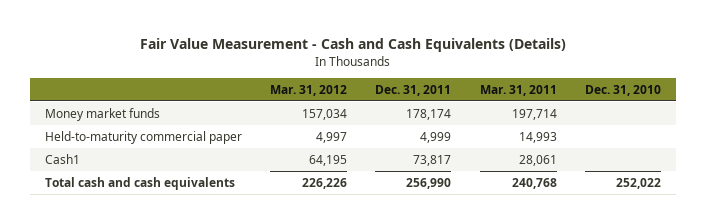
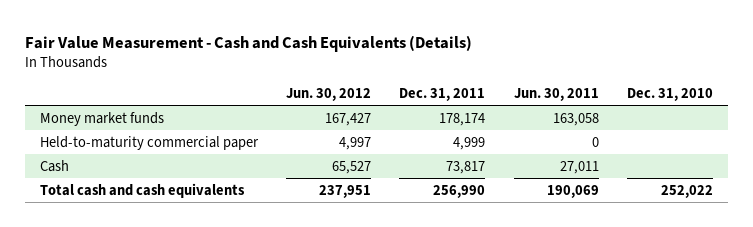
- | Mar. 31, 2012 | Dec. 31, 2011 | Mar. 31, 2011 | Dec. 31, 2010
+ | Jun. 30, 2012 | Dec. 31, 2011 | Jun. 30, 2011 | Dec. 31, 2010
- Cash1 | 64,195 | 73,817 | 28,061 |
+ Cash | 65,527 | 73,817 | 27,011 |

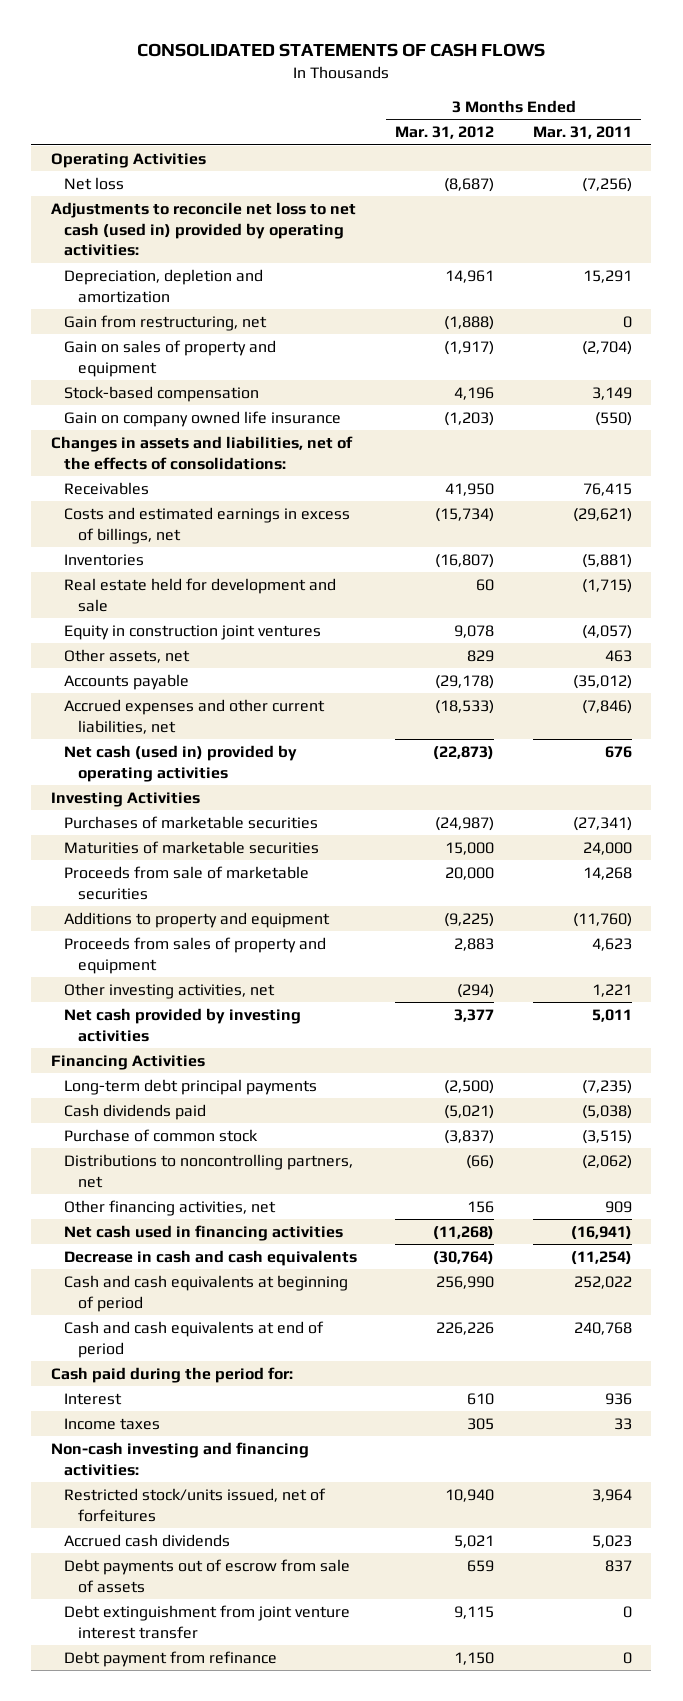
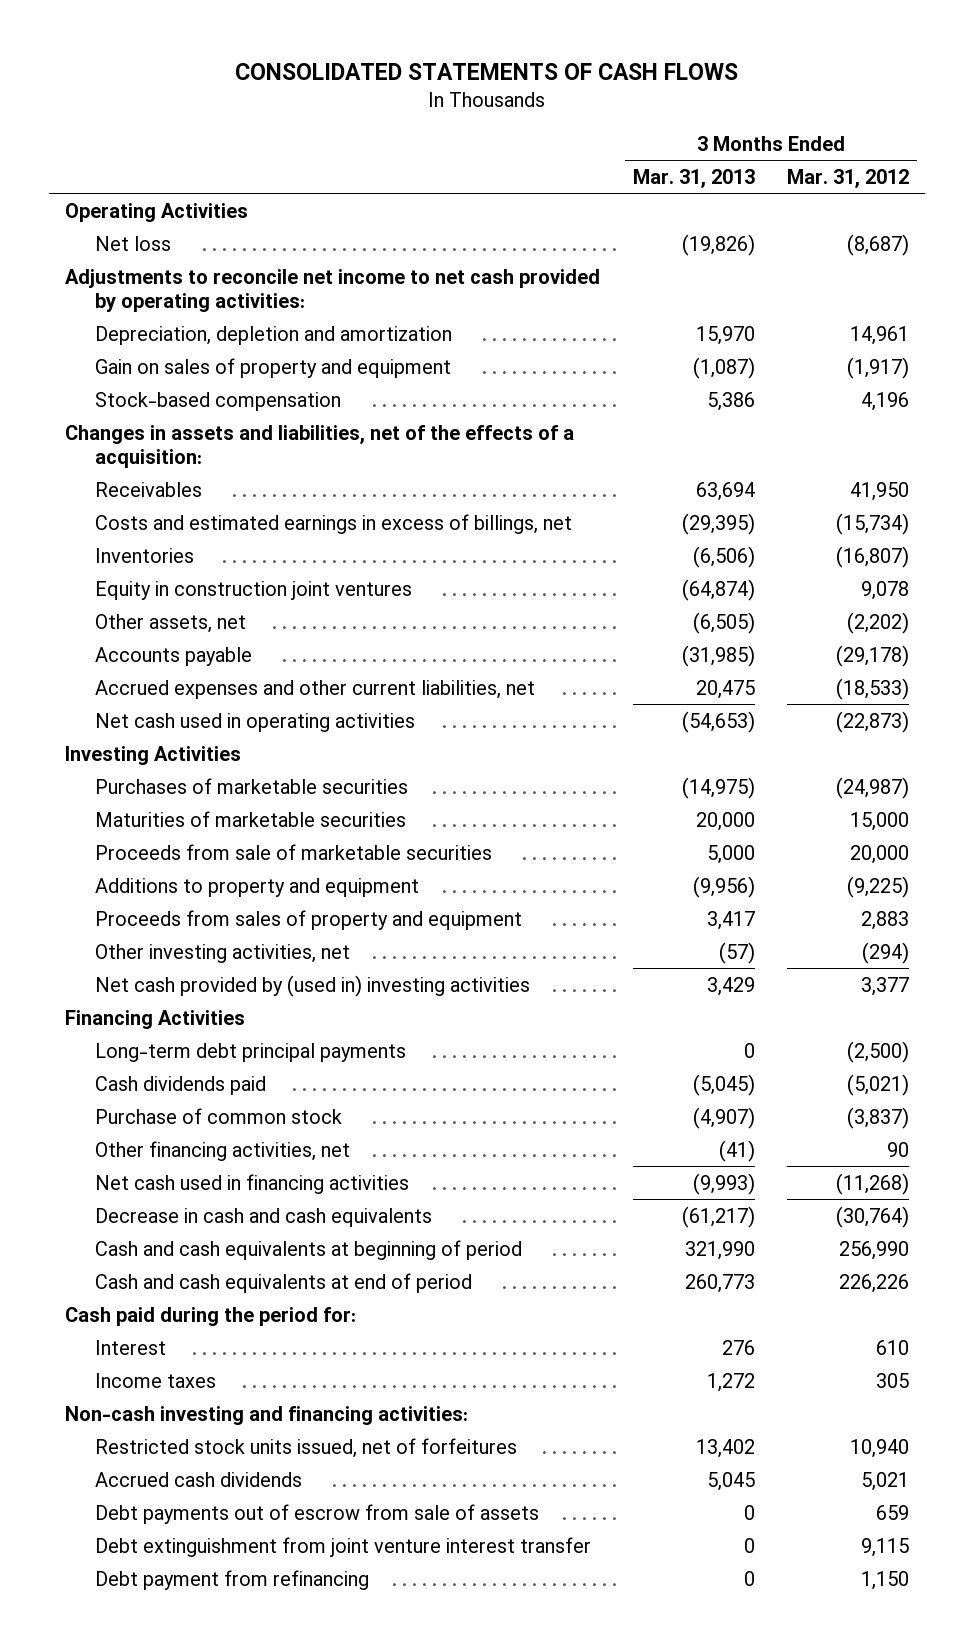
- | 3 Months Ended Mar. 31, 2012 | 3 Months Ended Mar. 31, 2011
+ | 3 Months Ended Mar. 31, 2013 | 3 Months Ended Mar. 31, 2012
- Adjustments to reconcile net loss to net cash (used in) provided by operating activities:
+ Adjustments to reconcile net income to net cash provided by operating activities:
- Gain from restructuring, net | (1,888) | 0
- Gain on company owned life insurance | (1,203) | (550)
- Changes in assets and liabilities, net of the effects of consolidations:
+ Changes in assets and liabilities, net of the effects of a acquisition:
- Real estate held for development and sale | 60 | (1,715)
- Other assets, net | 829 | 463
+ Other assets, net | (6,505) | (2,202)
- Net cash (used in) provided by operating activities | (22,873) | 676
+ Net cash used in operating activities | (54,653) | (22,873)
- Net cash provided by investing activities | 3,377 | 5,011
+ Net cash provided by (used in) investing activities | 3,429 | 3,377
- Distributions to noncontrolling partners, net | (66) | (2,062)
- Other financing activities, net | 156 | 909
+ Other financing activities, net | (41) | 90
- Restricted stock/units issued, net of forfeitures | 10,940 | 3,964
+ Restricted stock units issued, net of forfeitures | 13,402 | 10,940
- Debt payment from refinance | 1,150 | 0
+ Debt payment from refinancing | 0 | 1,150

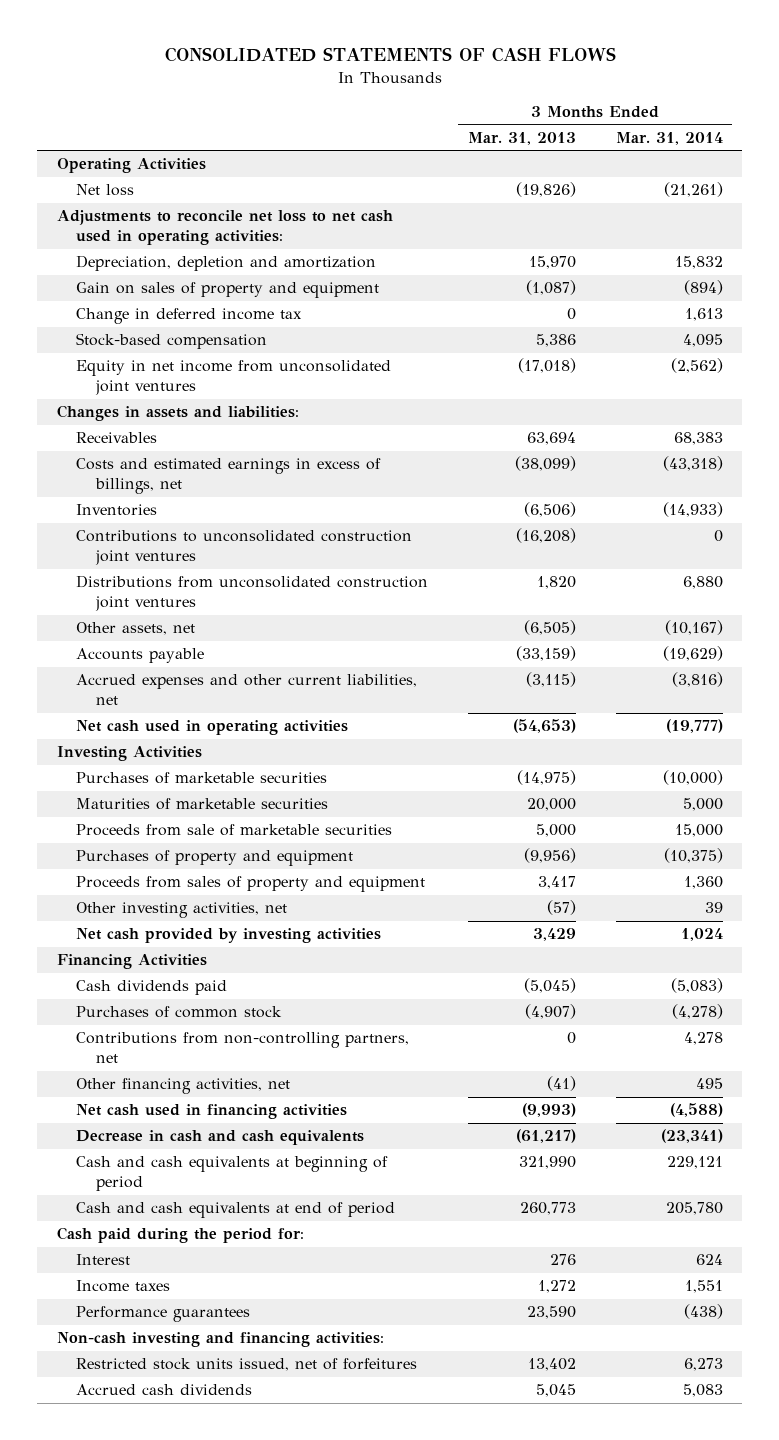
- | 3 Months Ended Mar. 31, 2013 | 3 Months Ended Mar. 31, 2012
+ | 3 Months Ended Mar. 31, 2013 | 3 Months Ended Mar. 31, 2014
- Adjustments to reconcile net income to net cash provided by operating activities:
+ Adjustments to reconcile net loss to net cash used in operating activities:
+ Change in deferred income tax | 0 | 1,613
- Changes in assets and liabilities, net of the effects of a acquisition:
+ Equity in net income from unconsolidated joint ventures | (17,018) | (2,562)
+ Changes in assets and liabilities:
- Costs and estimated earnings in excess of billings, net | (29,395) | (15,734)
+ Costs and estimated earnings in excess of billings, net | (38,099) | (43,318)
- Equity in construction joint ventures | (64,874) | 9,078
+ Contributions to unconsolidated construction joint ventures | (16,208) | 0
+ Distributions from unconsolidated construction joint ventures | 1,820 | 6,880
- Accounts payable | (31,985) | (29,178)
- Accrued expenses and other current liabilities, net | 20,475 | (18,533)
+ Accounts payable | (33,159) | (19,629)
+ Accrued expenses and other current liabilities, net | (3,115) | (3,816)
- Additions to property and equipment | (9,956) | (9,225)
+ Purchases of property and equipment | (9,956) | (10,375)
- Net cash provided by (used in) investing activities | 3,429 | 3,377
+ Net cash provided by investing activities | 3,429 | 1,024
- Long-term debt principal payments | 0 | (2,500)
- Purchase of common stock | (4,907) | (3,837)
+ Purchases of common stock | (4,907) | (4,278)
+ Contributions from non-controlling partners, net | 0 | 4,278
+ Performance guarantees | 23,590 | (438)
- Debt payments out of escrow from sale of assets | 0 | 659
- Debt extinguishment from joint venture interest transfer | 0 | 9,115
- Debt payment from refinancing | 0 | 1,150

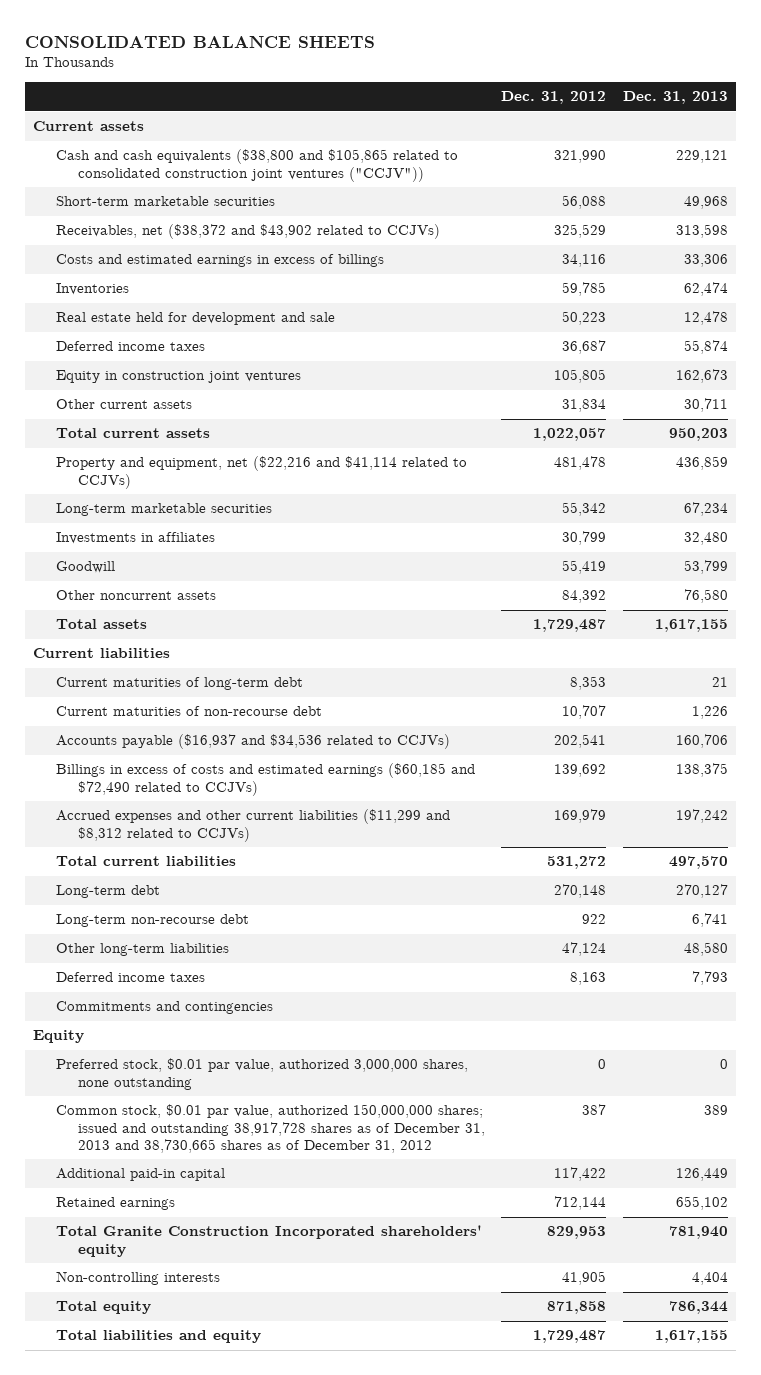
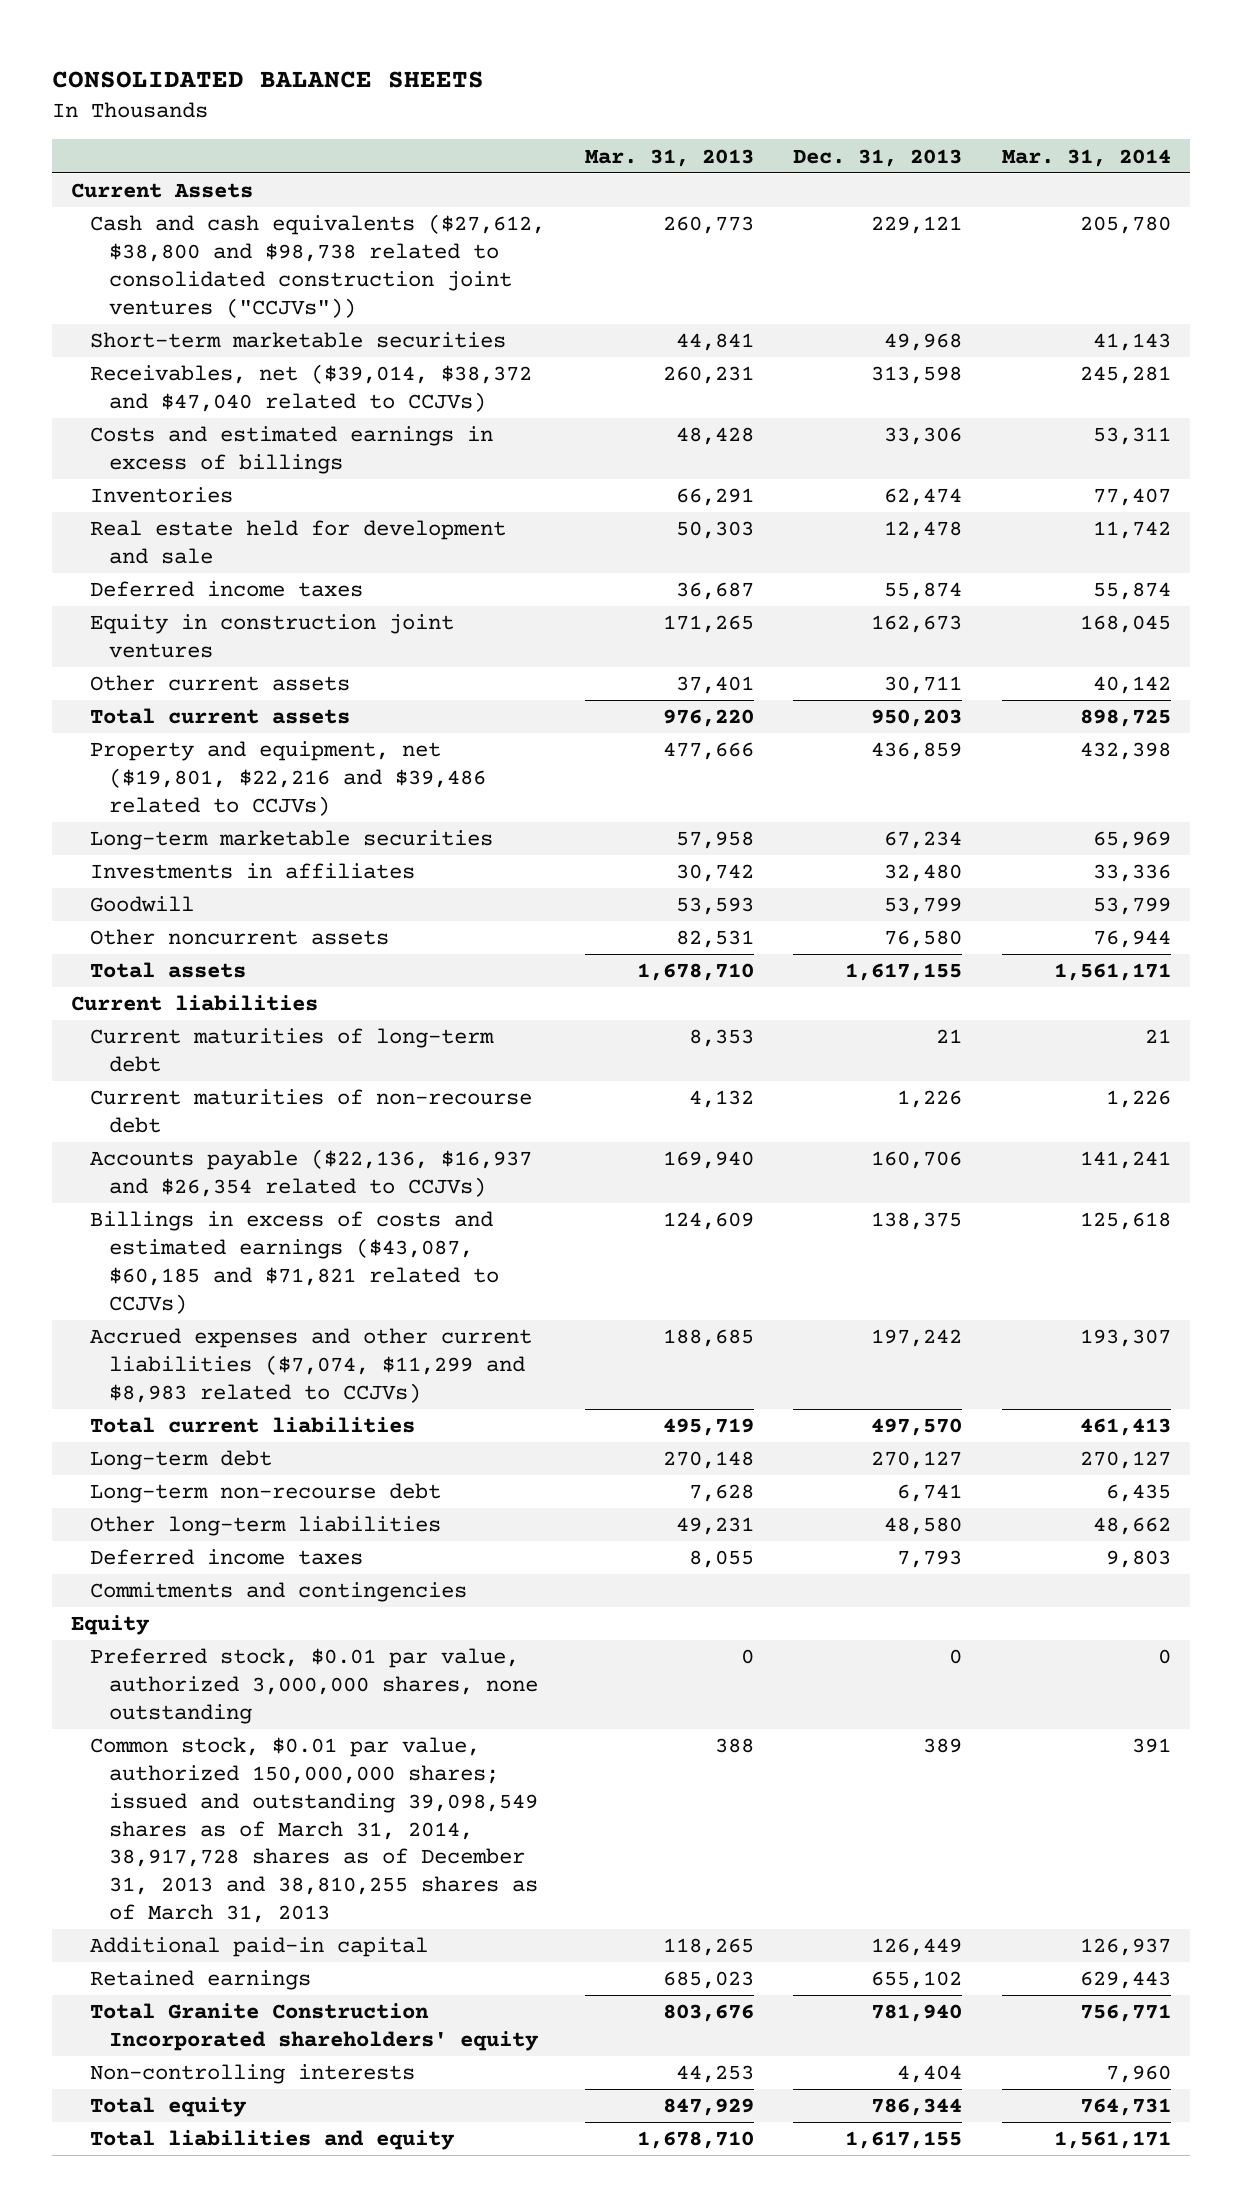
- | Dec. 31, 2012 | Dec. 31, 2013
+ | Mar. 31, 2013 | Dec. 31, 2013 | Mar. 31, 2014
- Current assets
- Cash and cash equivalents ($38,800 and $105,865 related to consolidated construction joint ventures ("CCJV")) | 321,990 | 229,121
+ Current Assets
+ Cash and cash equivalents ($27,612, $38,800 and $98,738 related to consolidated construction joint ventures ("CCJVs")) | 260,773 | 229,121 | 205,780
- Receivables, net ($38,372 and $43,902 related to CCJVs) | 325,529 | 313,598
+ Receivables, net ($39,014, $38,372 and $47,040 related to CCJVs) | 260,231 | 313,598 | 245,281
- Property and equipment, net ($22,216 and $41,114 related to CCJVs) | 481,478 | 436,859
+ Property and equipment, net ($19,801, $22,216 and $39,486 related to CCJVs) | 477,666 | 436,859 | 432,398
- Accounts payable ($16,937 and $34,536 related to CCJVs) | 202,541 | 160,706
- Billings in excess of costs and estimated earnings ($60,185 and $72,490 related to CCJVs) | 139,692 | 138,375
- Accrued expenses and other current liabilities ($11,299 and $8,312 related to CCJVs) | 169,979 | 197,242
+ Accounts payable ($22,136, $16,937 and $26,354 related to CCJVs) | 169,940 | 160,706 | 141,241
+ Billings in excess of costs and estimated earnings ($43,087, $60,185 and $71,821 related to CCJVs) | 124,609 | 138,375 | 125,618
+ Accrued expenses and other current liabilities ($7,074, $11,299 and $8,983 related to CCJVs) | 188,685 | 197,242 | 193,307
- Common stock, $0.01 par value, authorized 150,000,000 shares; issued and outstanding 38,917,728 shares as of December 31, 2013 and 38,730,665 shares as of December 31, 2012 | 387 | 389
+ Common stock, $0.01 par value, authorized 150,000,000 shares; issued and outstanding 39,098,549 shares as of March 31, 2014, 38,917,728 shares as of December 31, 2013 and 38,810,255 shares as of March 31, 2013 | 388 | 389 | 391

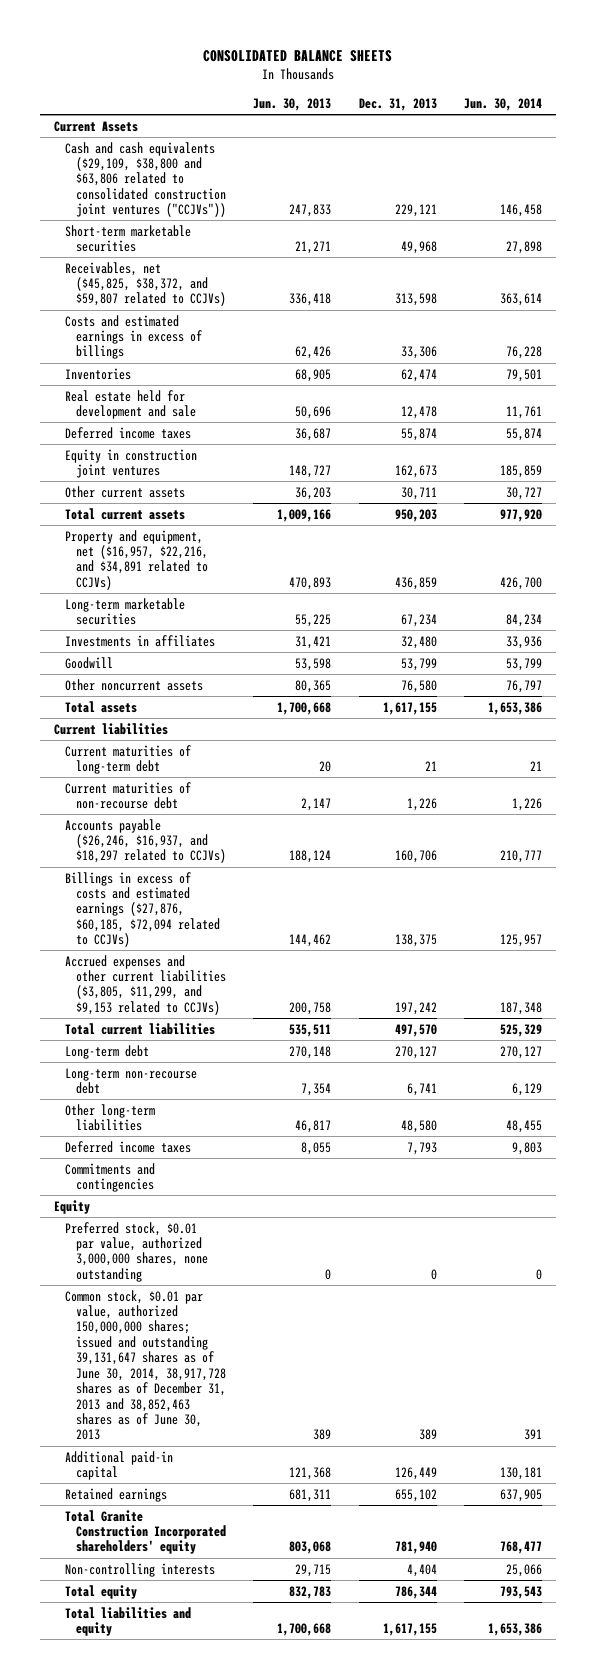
- | Mar. 31, 2013 | Dec. 31, 2013 | Mar. 31, 2014
+ | Jun. 30, 2013 | Dec. 31, 2013 | Jun. 30, 2014
- Cash and cash equivalents ($27,612, $38,800 and $98,738 related to consolidated construction joint ventures ("CCJVs")) | 260,773 | 229,121 | 205,780
+ Cash and cash equivalents ($29,109, $38,800 and $63,806 related to consolidated construction joint ventures ("CCJVs")) | 247,833 | 229,121 | 146,458
- Receivables, net ($39,014, $38,372 and $47,040 related to CCJVs) | 260,231 | 313,598 | 245,281
+ Receivables, net ($45,825, $38,372, and $59,807 related to CCJVs) | 336,418 | 313,598 | 363,614
- Property and equipment, net ($19,801, $22,216 and $39,486 related to CCJVs) | 477,666 | 436,859 | 432,398
+ Property and equipment, net ($16,957, $22,216, and $34,891 related to CCJVs) | 470,893 | 436,859 | 426,700
- Accounts payable ($22,136, $16,937 and $26,354 related to CCJVs) | 169,940 | 160,706 | 141,241
- Billings in excess of costs and estimated earnings ($43,087, $60,185 and $71,821 related to CCJVs) | 124,609 | 138,375 | 125,618
- Accrued expenses and other current liabilities ($7,074, $11,299 and $8,983 related to CCJVs) | 188,685 | 197,242 | 193,307
+ Accounts payable ($26,246, $16,937, and $18,297 related to CCJVs) | 188,124 | 160,706 | 210,777
+ Billings in excess of costs and estimated earnings ($27,876, $60,185, $72,094 related to CCJVs) | 144,462 | 138,375 | 125,957
+ Accrued expenses and other current liabilities ($3,805, $11,299, and $9,153 related to CCJVs) | 200,758 | 197,242 | 187,348
- Common stock, $0.01 par value, authorized 150,000,000 shares; issued and outstanding 39,098,549 shares as of March 31, 2014, 38,917,728 shares as of December 31, 2013 and 38,810,255 shares as of March 31, 2013 | 388 | 389 | 391
+ Common stock, $0.01 par value, authorized 150,000,000 shares; issued and outstanding 39,131,647 shares as of June 30, 2014, 38,917,728 shares as of December 31, 2013 and 38,852,463 shares as of June 30, 2013 | 389 | 389 | 391

